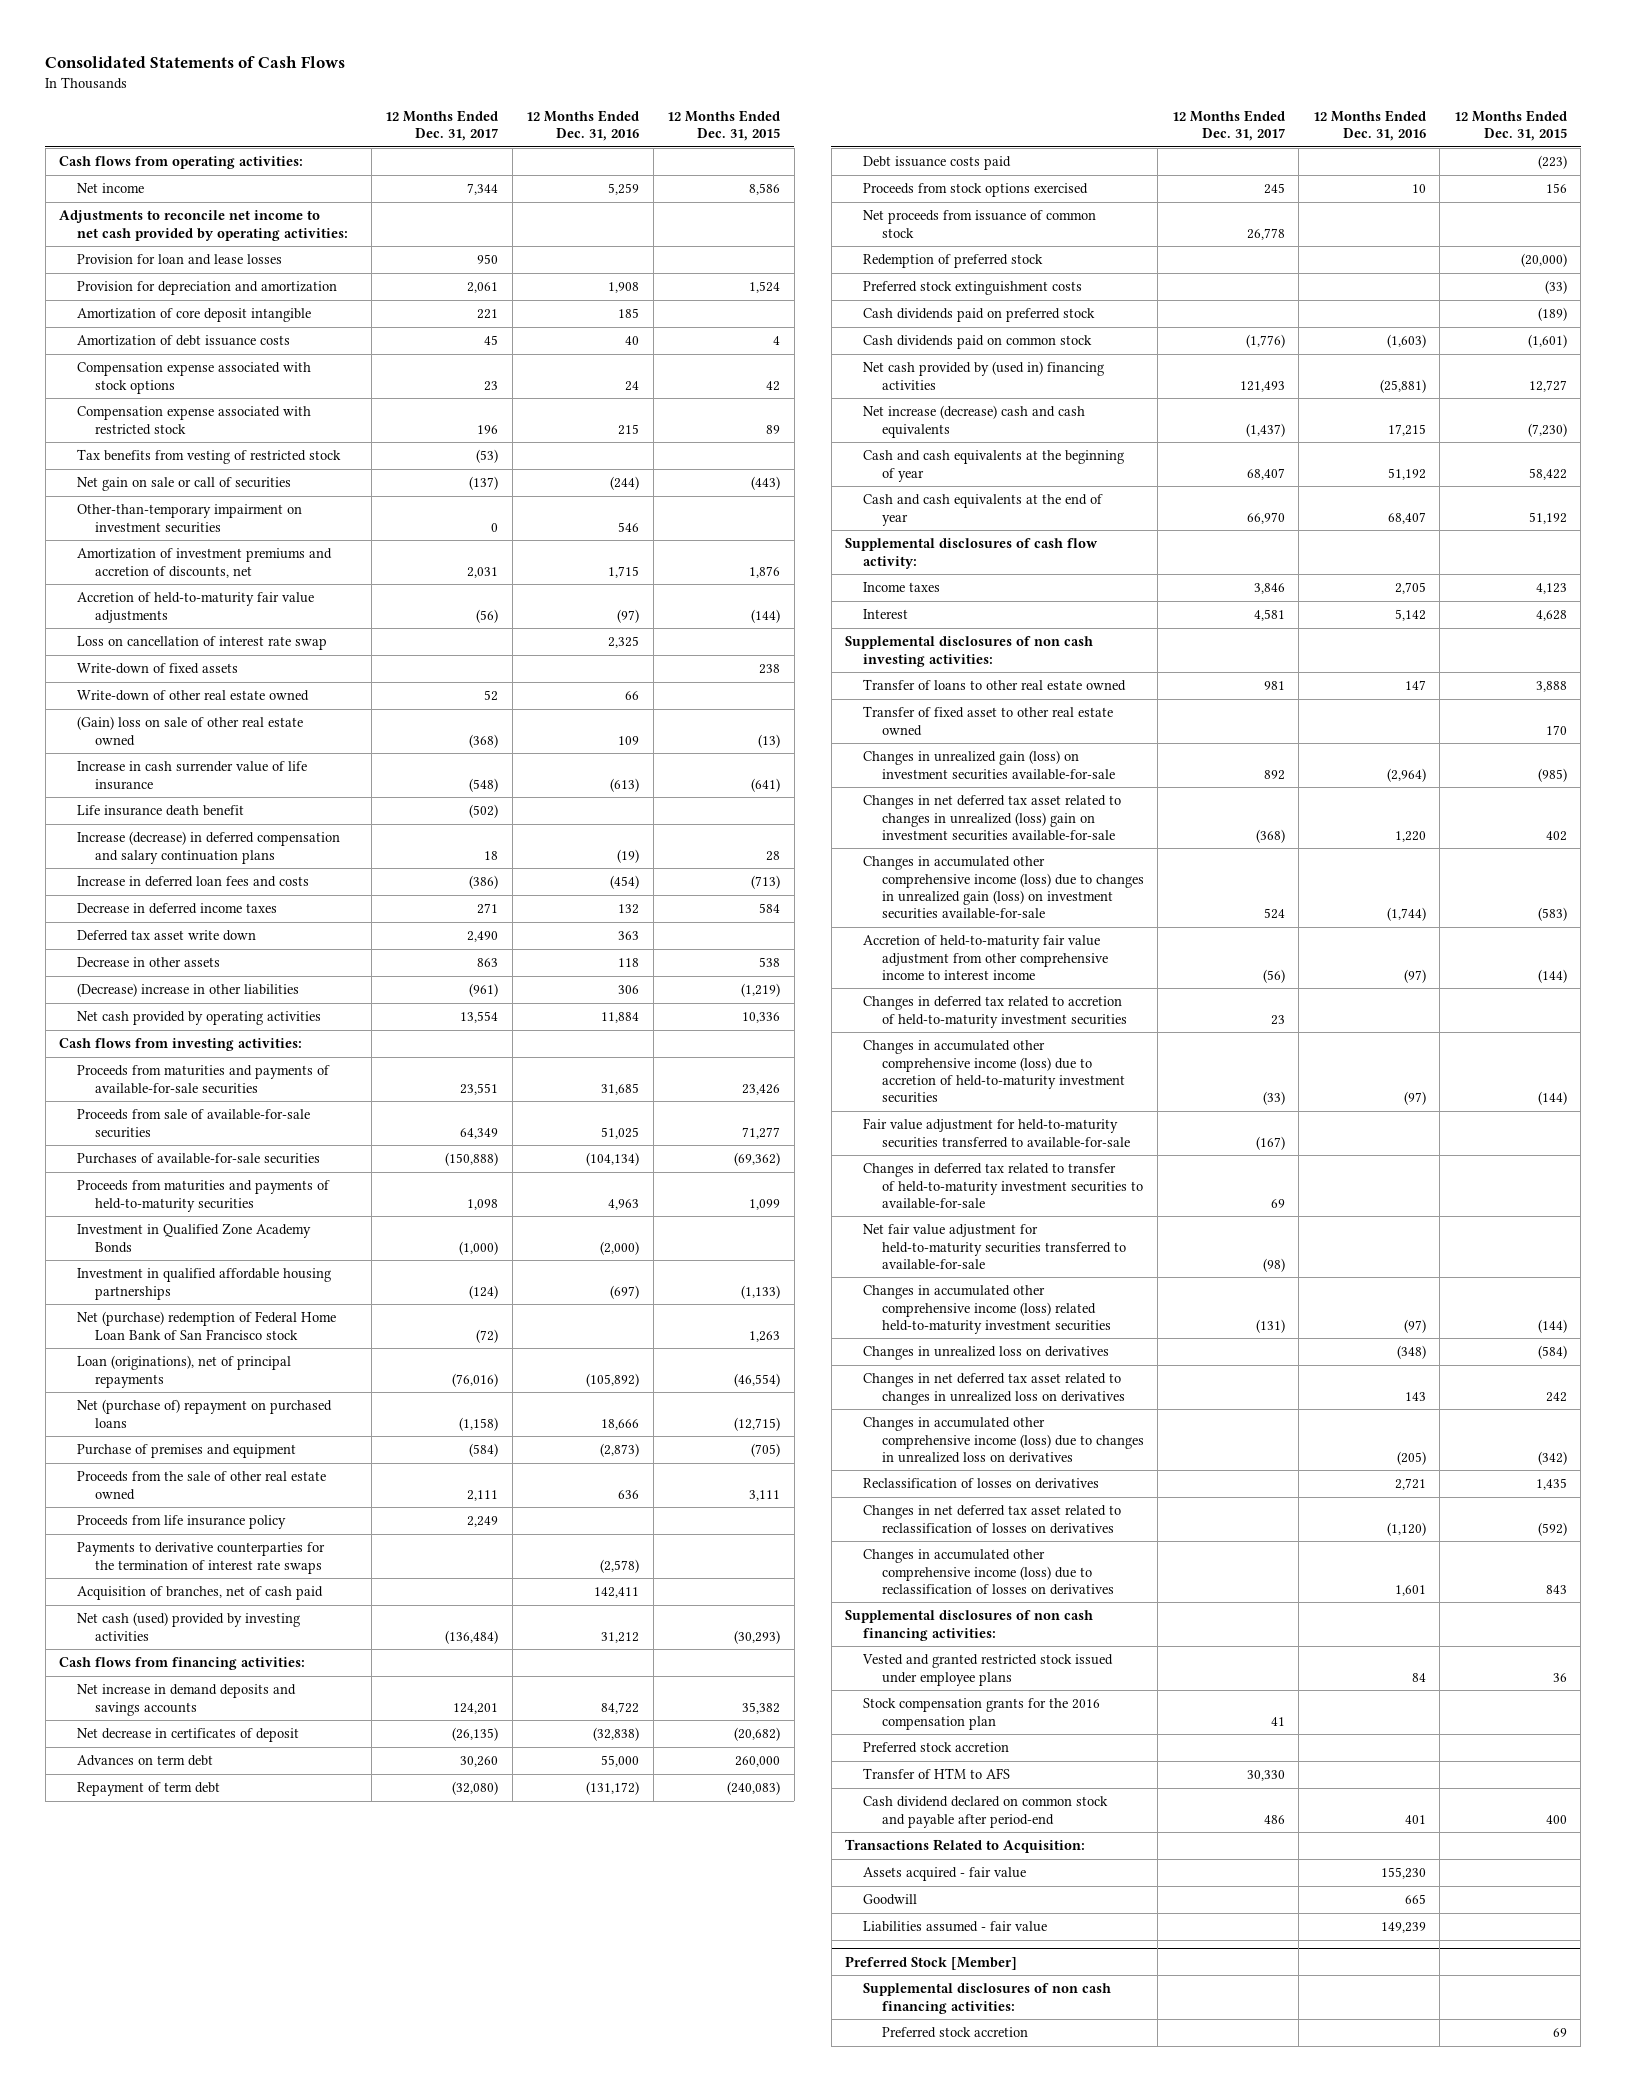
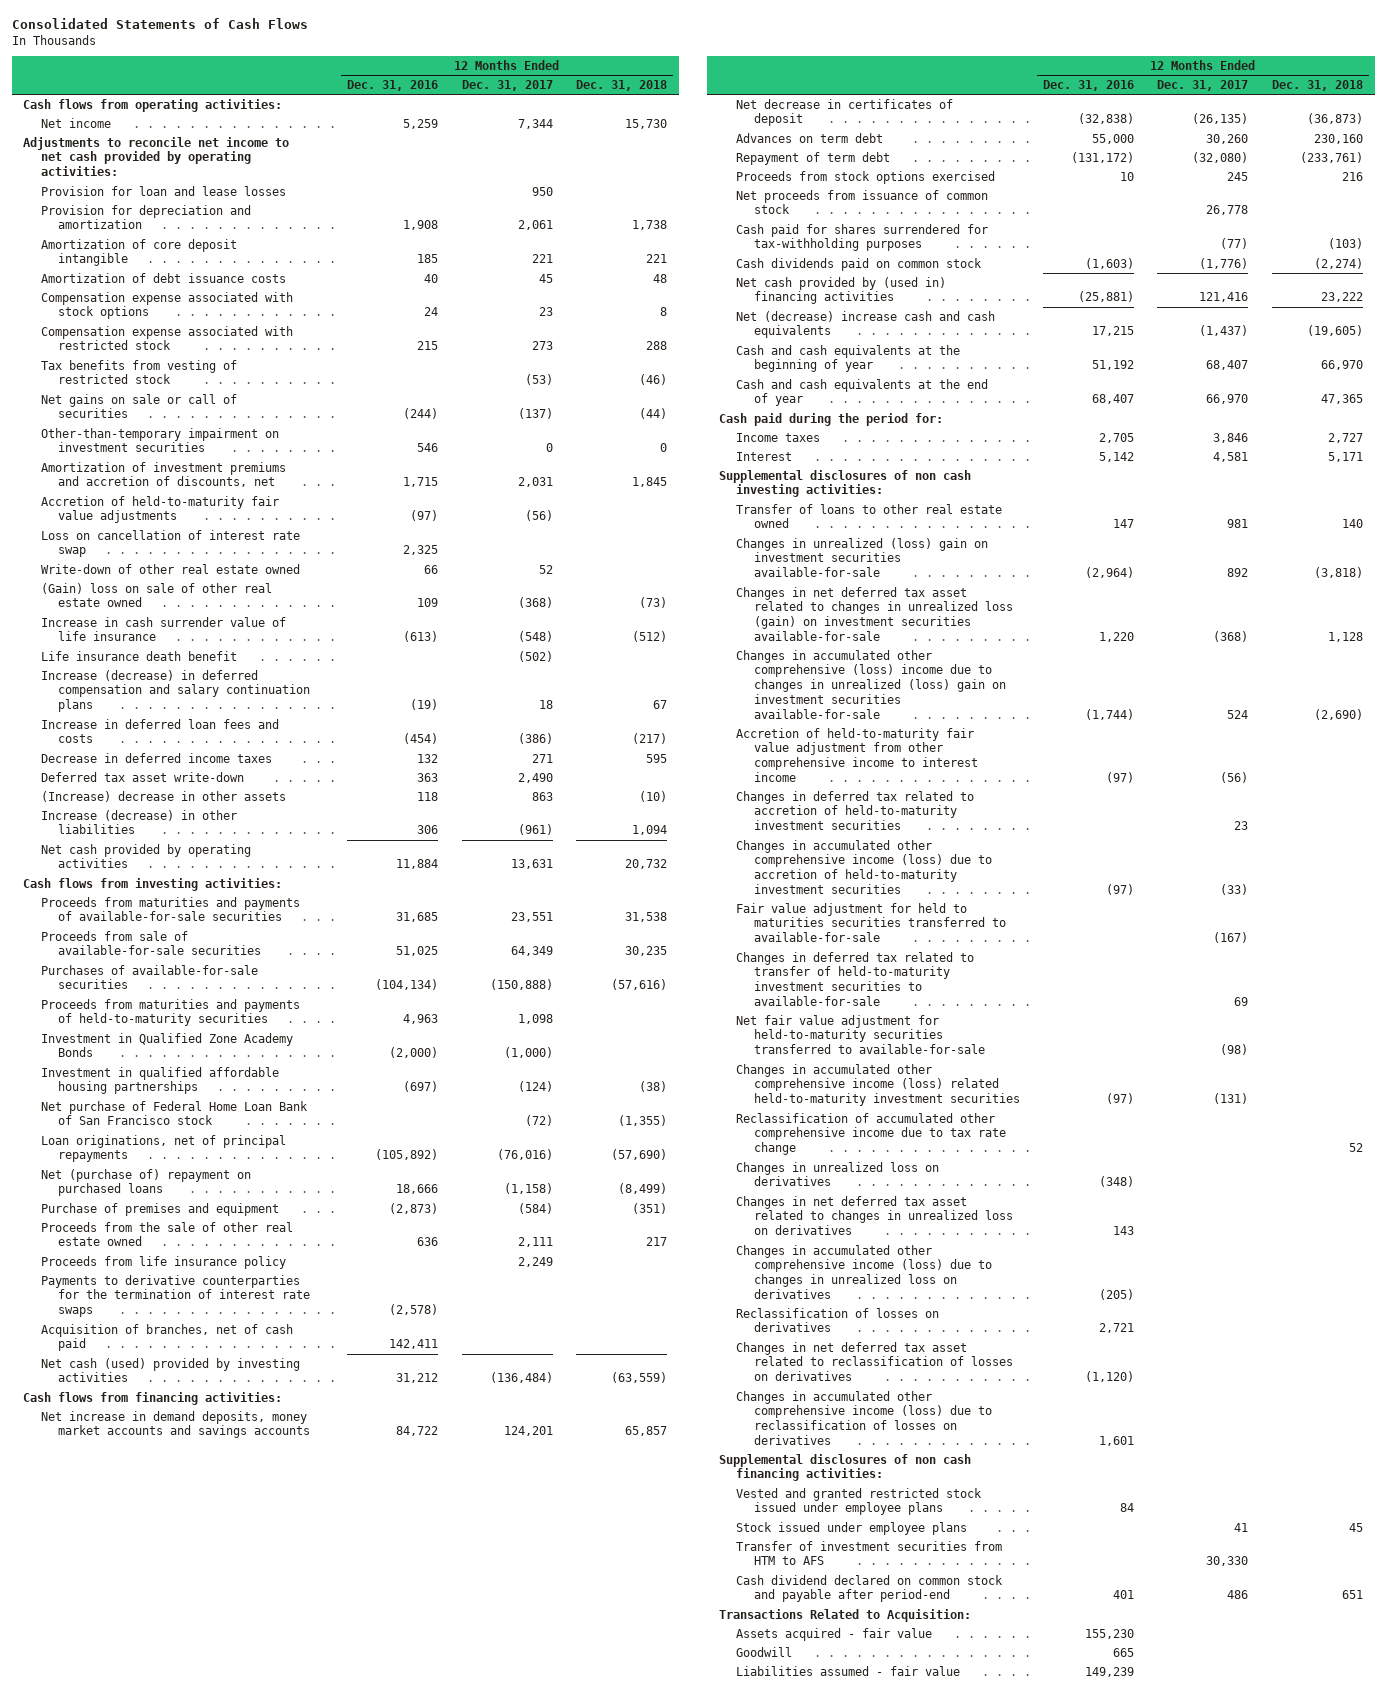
- | 12 Months Ended Dec. 31, 2017 | 12 Months Ended Dec. 31, 2016 | 12 Months Ended Dec. 31, 2015
+ | 12 Months Ended Dec. 31, 2016 | 12 Months Ended Dec. 31, 2017 | 12 Months Ended Dec. 31, 2018
- Compensation expense associated with restricted stock | 196 | 215 | 89
+ Compensation expense associated with restricted stock | 215 | 273 | 288
- Net gain on sale or call of securities | (137) | (244) | (443)
+ Net gains on sale or call of securities | (244) | (137) | (44)
- Write-down of fixed assets | | | 238
- Deferred tax asset write down | 2,490 | 363 |
- Decrease in other assets | 863 | 118 | 538
- (Decrease) increase in other liabilities | (961) | 306 | (1,219)
- Net cash provided by operating activities | 13,554 | 11,884 | 10,336
+ Deferred tax asset write-down | 363 | 2,490 |
+ (Increase) decrease in other assets | 118 | 863 | (10)
+ Increase (decrease) in other liabilities | 306 | (961) | 1,094
+ Net cash provided by operating activities | 11,884 | 13,631 | 20,732
- Net (purchase) redemption of Federal Home Loan Bank of San Francisco stock | (72) | | 1,263
- Loan (originations), net of principal repayments | (76,016) | (105,892) | (46,554)
+ Net purchase of Federal Home Loan Bank of San Francisco stock | | (72) | (1,355)
+ Loan originations, net of principal repayments | (105,892) | (76,016) | (57,690)
- Net increase in demand deposits and savings accounts | 124,201 | 84,722 | 35,382
+ Net increase in demand deposits, money market accounts and savings accounts | 84,722 | 124,201 | 65,857
- Debt issuance costs paid | | | (223)
- Redemption of preferred stock | | | (20,000)
- Preferred stock extinguishment costs | | | (33)
- Cash dividends paid on preferred stock | | | (189)
+ Cash paid for shares surrendered for tax-withholding purposes | | (77) | (103)
- Net cash provided by (used in) financing activities | 121,493 | (25,881) | 12,727
- Net increase (decrease) cash and cash equivalents | (1,437) | 17,215 | (7,230)
+ Net cash provided by (used in) financing activities | (25,881) | 121,416 | 23,222
+ Net (decrease) increase cash and cash equivalents | 17,215 | (1,437) | (19,605)
- Supplemental disclosures of cash flow activity:
+ Cash paid during the period for:
- Transfer of fixed asset to other real estate owned | | | 170
- Changes in unrealized gain (loss) on investment securities available-for-sale | 892 | (2,964) | (985)
- Changes in net deferred tax asset related to changes in unrealized (loss) gain on investment securities available-for-sale | (368) | 1,220 | 402
- Changes in accumulated other comprehensive income (loss) due to changes in unrealized gain (loss) on investment securities available-for-sale | 524 | (1,744) | (583)
+ Changes in unrealized (loss) gain on investment securities available-for-sale | (2,964) | 892 | (3,818)
+ Changes in net deferred tax asset related to changes in unrealized loss (gain) on investment securities available-for-sale | 1,220 | (368) | 1,128
+ Changes in accumulated other comprehensive (loss) income due to changes in unrealized (loss) gain on investment securities available-for-sale | (1,744) | 524 | (2,690)
- Fair value adjustment for held-to-maturity securities transferred to available-for-sale | (167) | |
+ Fair value adjustment for held to maturities securities transferred to available-for-sale | | (167) |
+ Reclassification of accumulated other comprehensive income due to tax rate change | | | 52
- Stock compensation grants for the 2016 compensation plan | 41 | |
- Preferred stock accretion
- Transfer of HTM to AFS | 30,330 | |
+ Stock issued under employee plans | | 41 | 45
+ Transfer of investment securities from HTM to AFS | | 30,330 |
- Preferred Stock [Member]
- Supplemental disclosures of non cash financing activities:
- Preferred stock accretion | | | 69

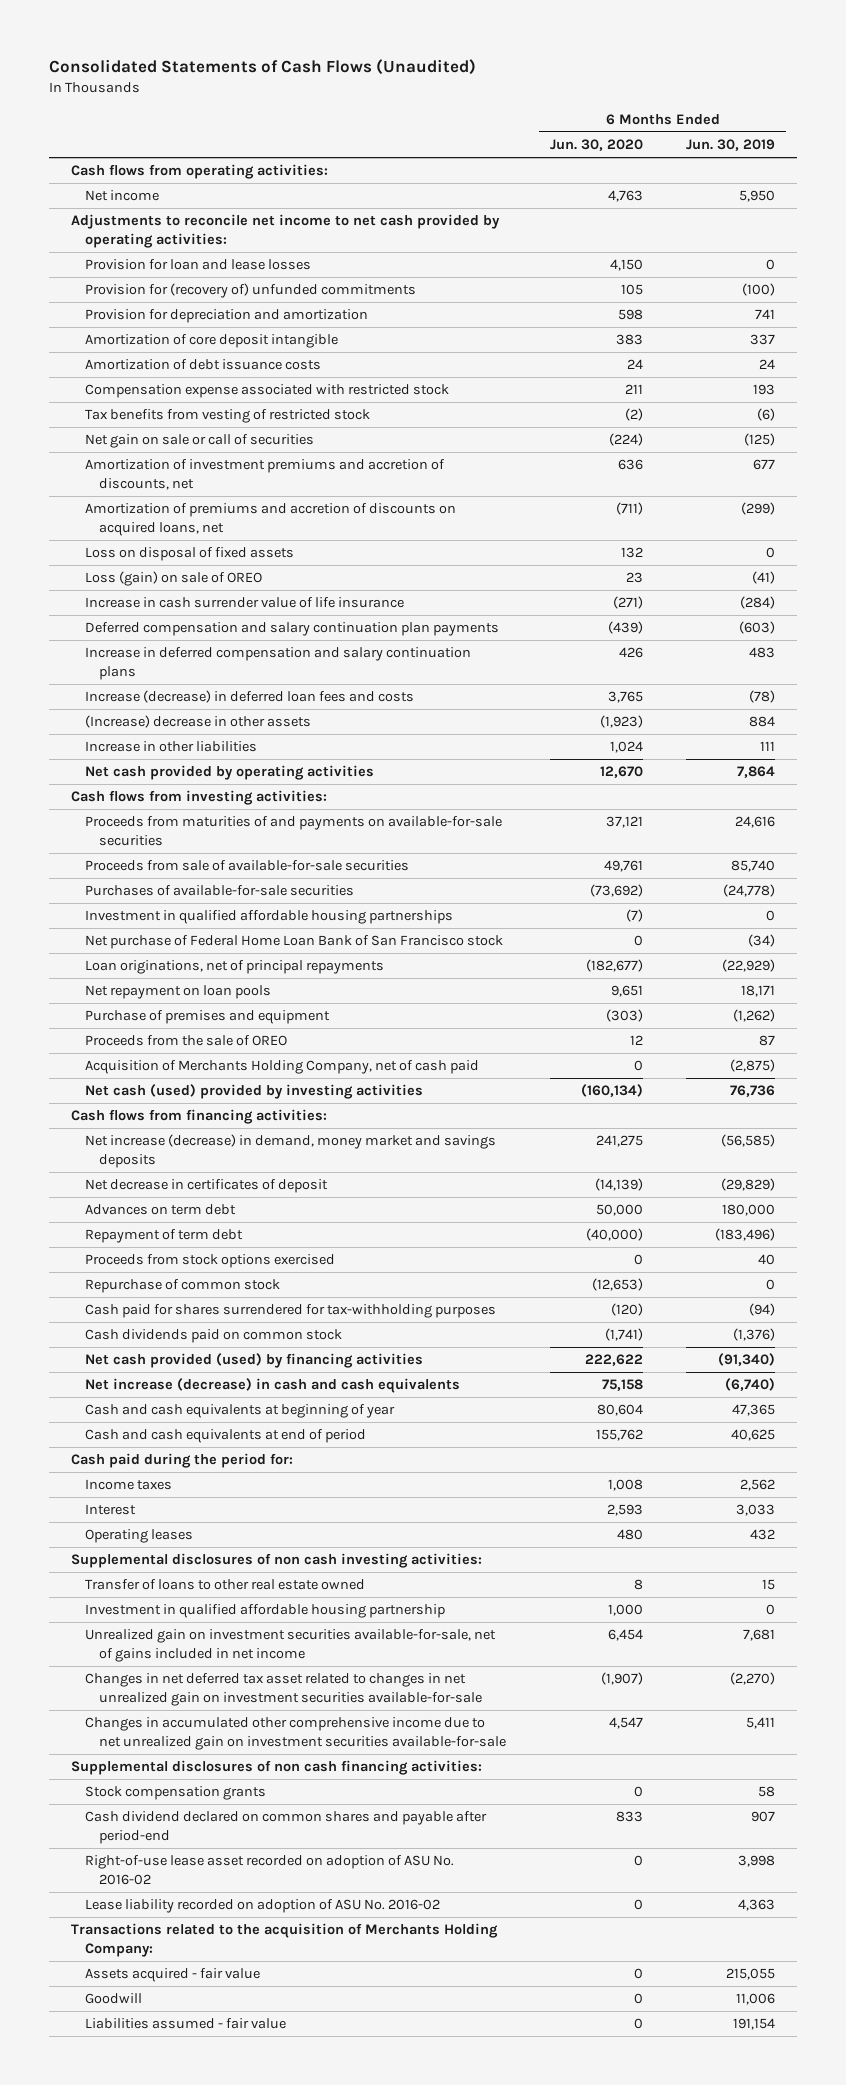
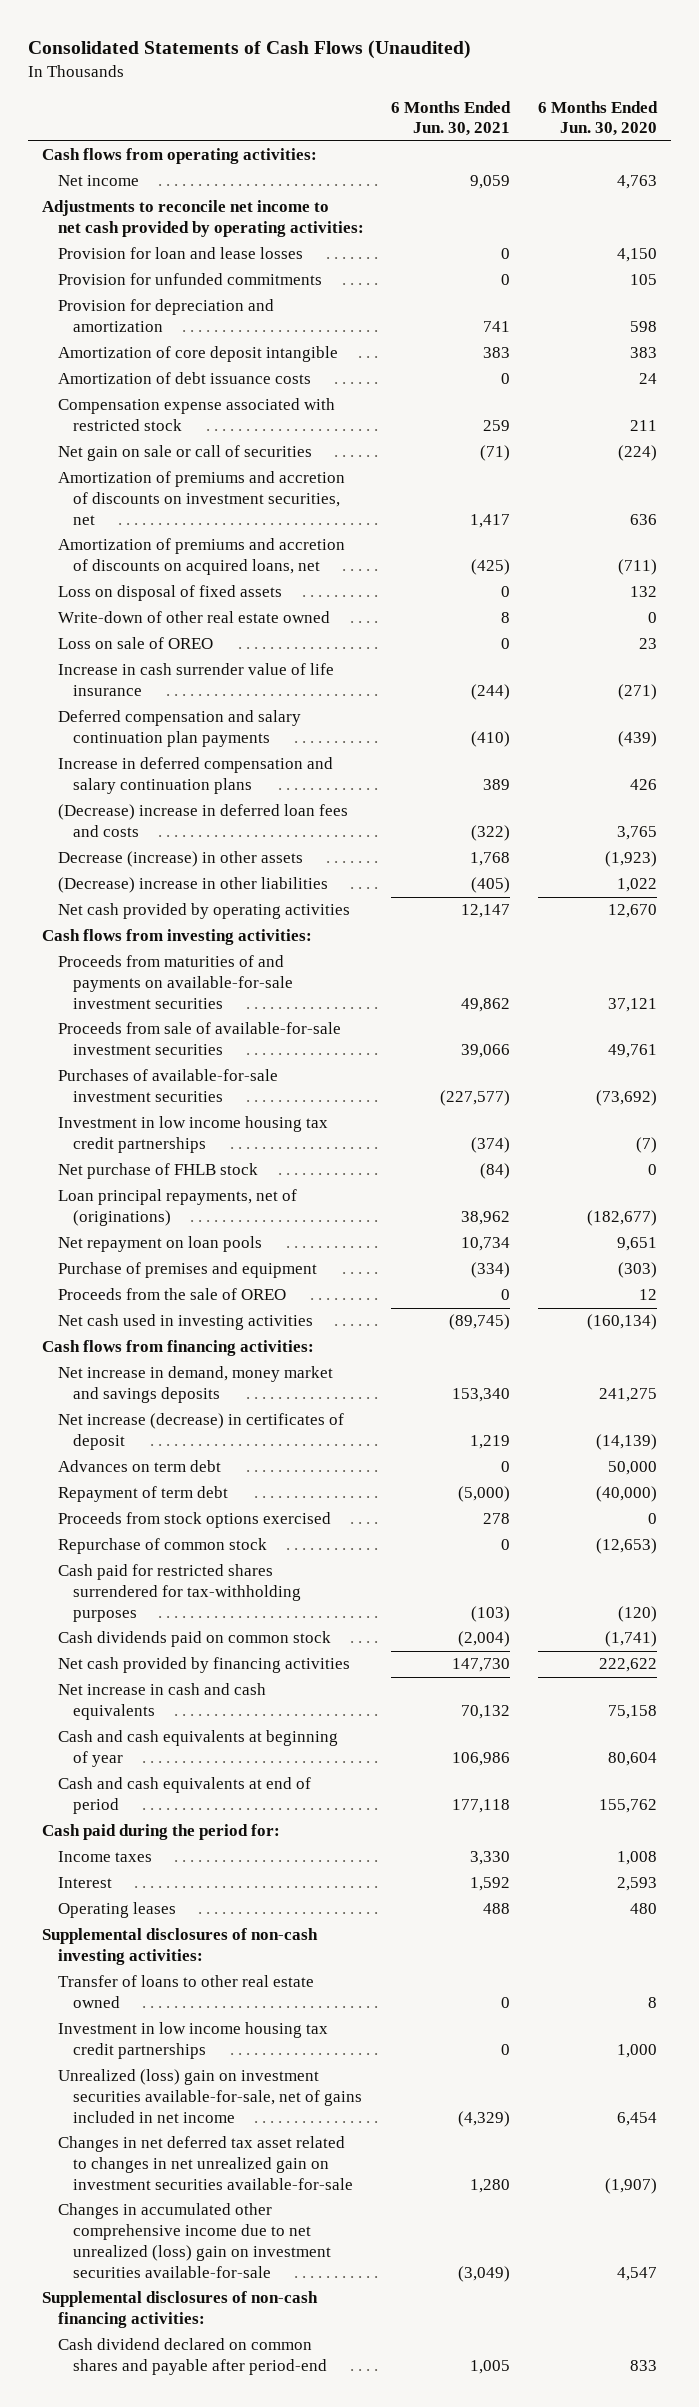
- | 6 Months Ended Jun. 30, 2020 | 6 Months Ended Jun. 30, 2019
+ | 6 Months Ended Jun. 30, 2021 | 6 Months Ended Jun. 30, 2020
- Provision for (recovery of) unfunded commitments | 105 | (100)
+ Provision for unfunded commitments | 0 | 105
- Tax benefits from vesting of restricted stock | (2) | (6)
- Amortization of investment premiums and accretion of discounts, net | 636 | 677
+ Amortization of premiums and accretion of discounts on investment securities, net | 1,417 | 636
- Loss (gain) on sale of OREO | 23 | (41)
+ Write-down of other real estate owned | 8 | 0
+ Loss on sale of OREO | 0 | 23
- Increase (decrease) in deferred loan fees and costs | 3,765 | (78)
- (Increase) decrease in other assets | (1,923) | 884
- Increase in other liabilities | 1,024 | 111
+ (Decrease) increase in deferred loan fees and costs | (322) | 3,765
+ Decrease (increase) in other assets | 1,768 | (1,923)
+ (Decrease) increase in other liabilities | (405) | 1,022
- Proceeds from maturities of and payments on available-for-sale securities | 37,121 | 24,616
- Proceeds from sale of available-for-sale securities | 49,761 | 85,740
- Purchases of available-for-sale securities | (73,692) | (24,778)
- Investment in qualified affordable housing partnerships | (7) | 0
- Net purchase of Federal Home Loan Bank of San Francisco stock | 0 | (34)
- Loan originations, net of principal repayments | (182,677) | (22,929)
+ Proceeds from maturities of and payments on available-for-sale investment securities | 49,862 | 37,121
+ Proceeds from sale of available-for-sale investment securities | 39,066 | 49,761
+ Purchases of available-for-sale investment securities | (227,577) | (73,692)
+ Investment in low income housing tax credit partnerships | (374) | (7)
+ Net purchase of FHLB stock | (84) | 0
+ Loan principal repayments, net of (originations) | 38,962 | (182,677)
- Acquisition of Merchants Holding Company, net of cash paid | 0 | (2,875)
- Net cash (used) provided by investing activities | (160,134) | 76,736
+ Net cash used in investing activities | (89,745) | (160,134)
- Net increase (decrease) in demand, money market and savings deposits | 241,275 | (56,585)
- Net decrease in certificates of deposit | (14,139) | (29,829)
+ Net increase in demand, money market and savings deposits | 153,340 | 241,275
+ Net increase (decrease) in certificates of deposit | 1,219 | (14,139)
- Cash paid for shares surrendered for tax-withholding purposes | (120) | (94)
+ Cash paid for restricted shares surrendered for tax-withholding purposes | (103) | (120)
- Net cash provided (used) by financing activities | 222,622 | (91,340)
- Net increase (decrease) in cash and cash equivalents | 75,158 | (6,740)
+ Net cash provided by financing activities | 147,730 | 222,622
+ Net increase in cash and cash equivalents | 70,132 | 75,158
- Supplemental disclosures of non cash investing activities:
+ Supplemental disclosures of non-cash investing activities:
- Investment in qualified affordable housing partnership | 1,000 | 0
- Unrealized gain on investment securities available-for-sale, net of gains included in net income | 6,454 | 7,681
+ Investment in low income housing tax credit partnerships | 0 | 1,000
+ Unrealized (loss) gain on investment securities available-for-sale, net of gains included in net income | (4,329) | 6,454
- Changes in accumulated other comprehensive income due to net unrealized gain on investment securities available-for-sale | 4,547 | 5,411
- Supplemental disclosures of non cash financing activities:
- Stock compensation grants | 0 | 58
+ Changes in accumulated other comprehensive income due to net unrealized (loss) gain on investment securities available-for-sale | (3,049) | 4,547
+ Supplemental disclosures of non-cash financing activities:
- Right-of-use lease asset recorded on adoption of ASU No. 2016-02 | 0 | 3,998
- Lease liability recorded on adoption of ASU No. 2016-02 | 0 | 4,363
- Transactions related to the acquisition of Merchants Holding Company:
- Assets acquired - fair value | 0 | 215,055
- Goodwill | 0 | 11,006
- Liabilities assumed - fair value | 0 | 191,154

